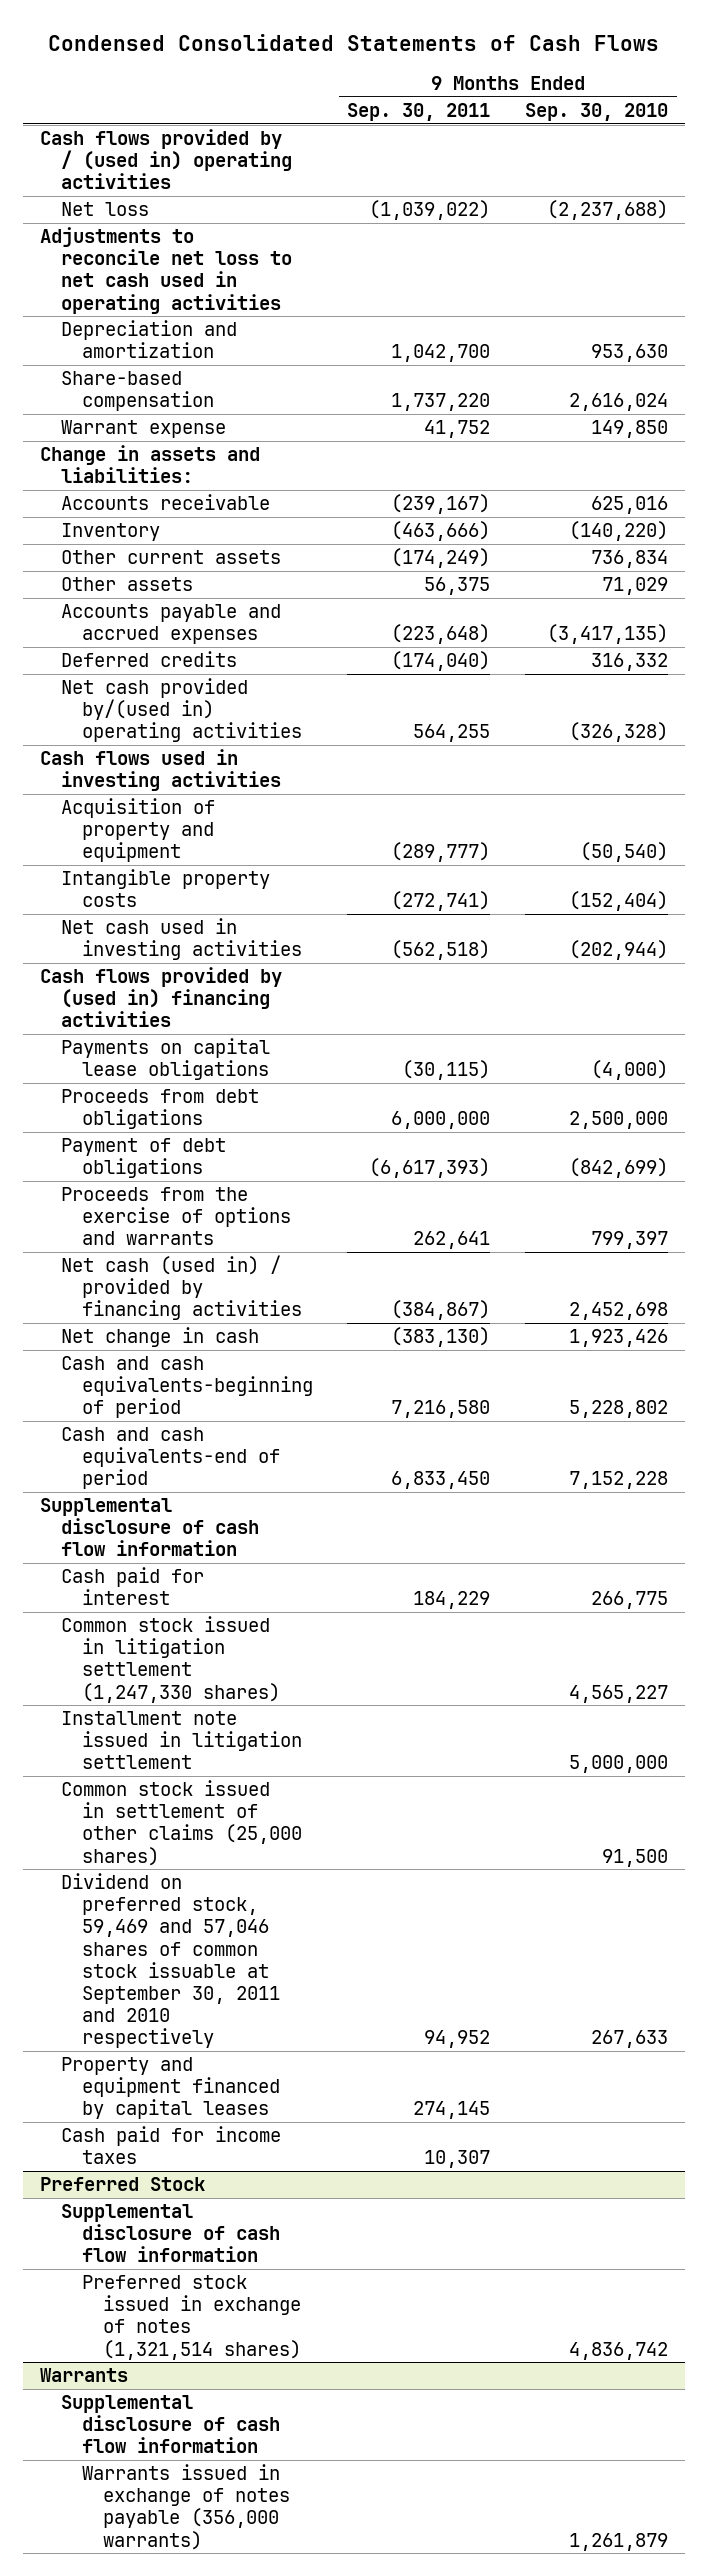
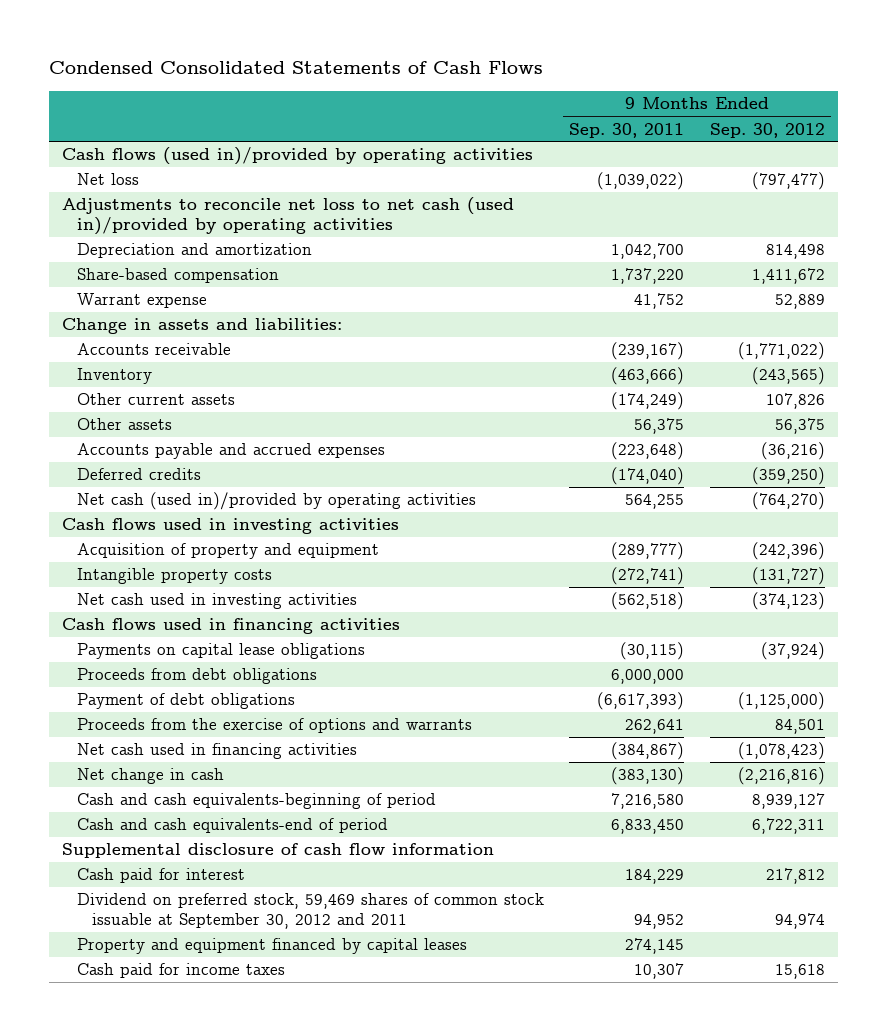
- | 9 Months Ended Sep. 30, 2011 | 9 Months Ended Sep. 30, 2010
+ | 9 Months Ended Sep. 30, 2011 | 9 Months Ended Sep. 30, 2012
- Cash flows provided by / (used in) operating activities
+ Cash flows (used in)/provided by operating activities
- Adjustments to reconcile net loss to net cash used in operating activities
+ Adjustments to reconcile net loss to net cash (used in)/provided by operating activities
- Net cash provided by/(used in) operating activities | 564,255 | (326,328)
+ Net cash (used in)/provided by operating activities | 564,255 | (764,270)
- Cash flows provided by (used in) financing activities
+ Cash flows used in financing activities
- Net cash (used in) / provided by financing activities | (384,867) | 2,452,698
+ Net cash used in financing activities | (384,867) | (1,078,423)
- Common stock issued in litigation settlement (1,247,330 shares) | | 4,565,227
- Installment note issued in litigation settlement | | 5,000,000
- Common stock issued in settlement of other claims (25,000 shares) | | 91,500
- Dividend on preferred stock, 59,469 and 57,046 shares of common stock issuable at September 30, 2011 and 2010 respectively | 94,952 | 267,633
+ Dividend on preferred stock, 59,469 shares of common stock issuable at September 30, 2012 and 2011 | 94,952 | 94,974
- Preferred Stock
- Supplemental disclosure of cash flow information
- Preferred stock issued in exchange of notes (1,321,514 shares) | | 4,836,742
- Warrants
- Supplemental disclosure of cash flow information
- Warrants issued in exchange of notes payable (356,000 warrants) | | 1,261,879

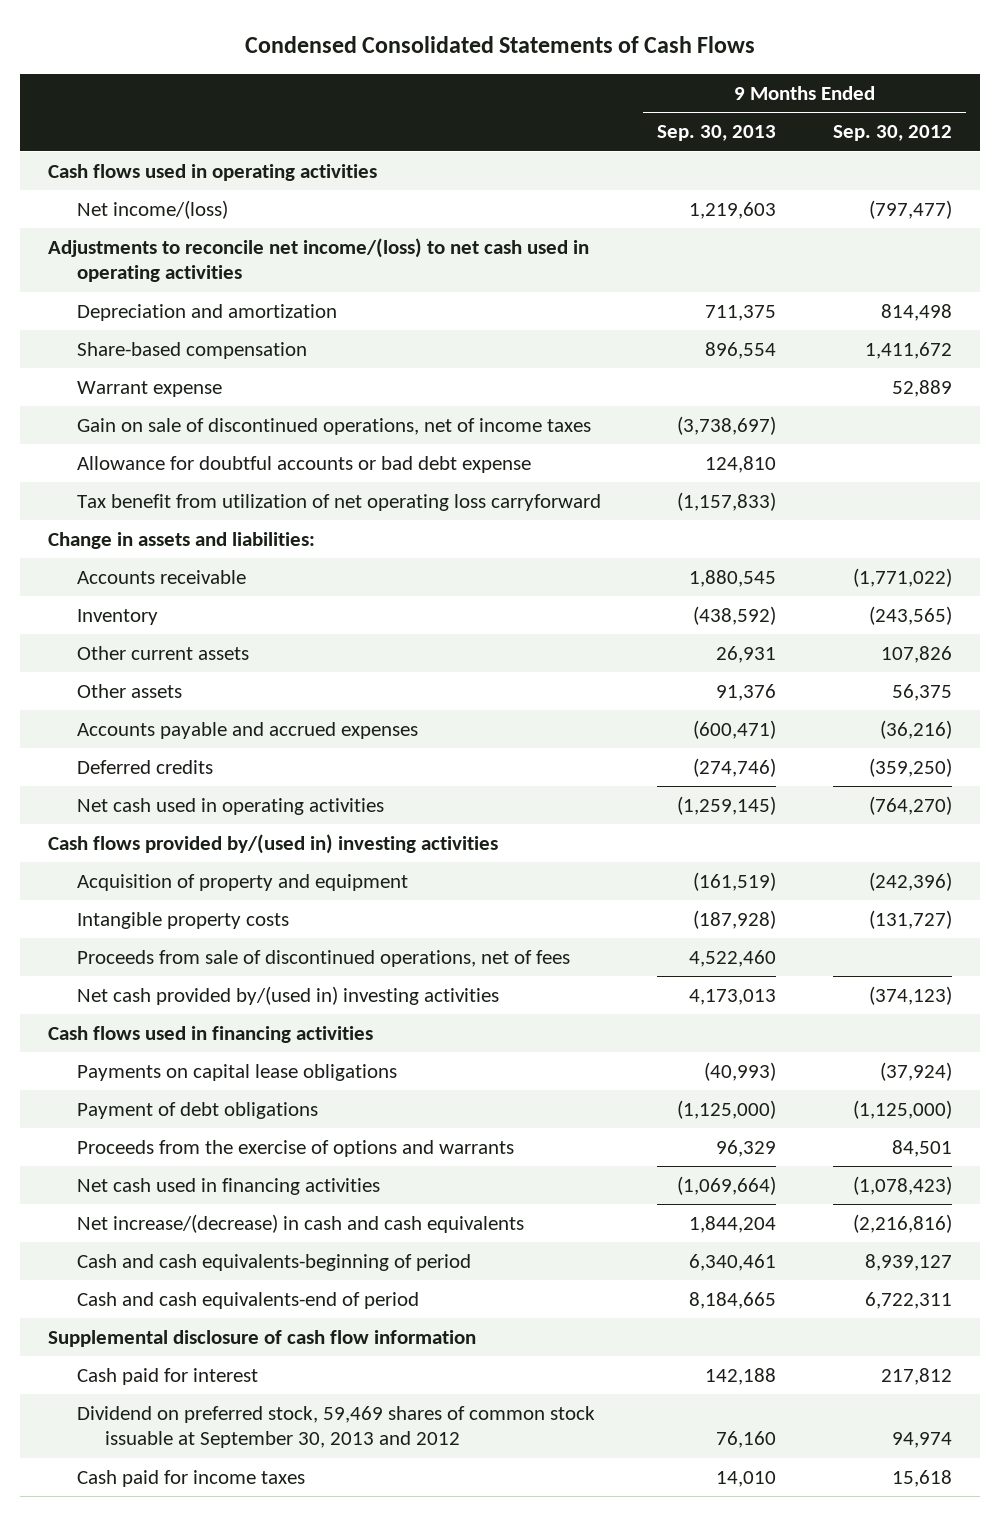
- | 9 Months Ended Sep. 30, 2011 | 9 Months Ended Sep. 30, 2012
+ | 9 Months Ended Sep. 30, 2013 | 9 Months Ended Sep. 30, 2012
- Cash flows (used in)/provided by operating activities
- Net loss | (1,039,022) | (797,477)
- Adjustments to reconcile net loss to net cash (used in)/provided by operating activities
+ Cash flows used in operating activities
+ Net income/(loss) | 1,219,603 | (797,477)
+ Adjustments to reconcile net income/(loss) to net cash used in operating activities
+ Gain on sale of discontinued operations, net of income taxes | (3,738,697) |
+ Allowance for doubtful accounts or bad debt expense | 124,810 |
+ Tax benefit from utilization of net operating loss carryforward | (1,157,833) |
- Net cash (used in)/provided by operating activities | 564,255 | (764,270)
- Cash flows used in investing activities
+ Net cash used in operating activities | (1,259,145) | (764,270)
+ Cash flows provided by/(used in) investing activities
- Net cash used in investing activities | (562,518) | (374,123)
+ Proceeds from sale of discontinued operations, net of fees | 4,522,460 |
+ Net cash provided by/(used in) investing activities | 4,173,013 | (374,123)
- Proceeds from debt obligations | 6,000,000 |
- Net change in cash | (383,130) | (2,216,816)
+ Net increase/(decrease) in cash and cash equivalents | 1,844,204 | (2,216,816)
- Dividend on preferred stock, 59,469 shares of common stock issuable at September 30, 2012 and 2011 | 94,952 | 94,974
- Property and equipment financed by capital leases | 274,145 |
+ Dividend on preferred stock, 59,469 shares of common stock issuable at September 30, 2013 and 2012 | 76,160 | 94,974

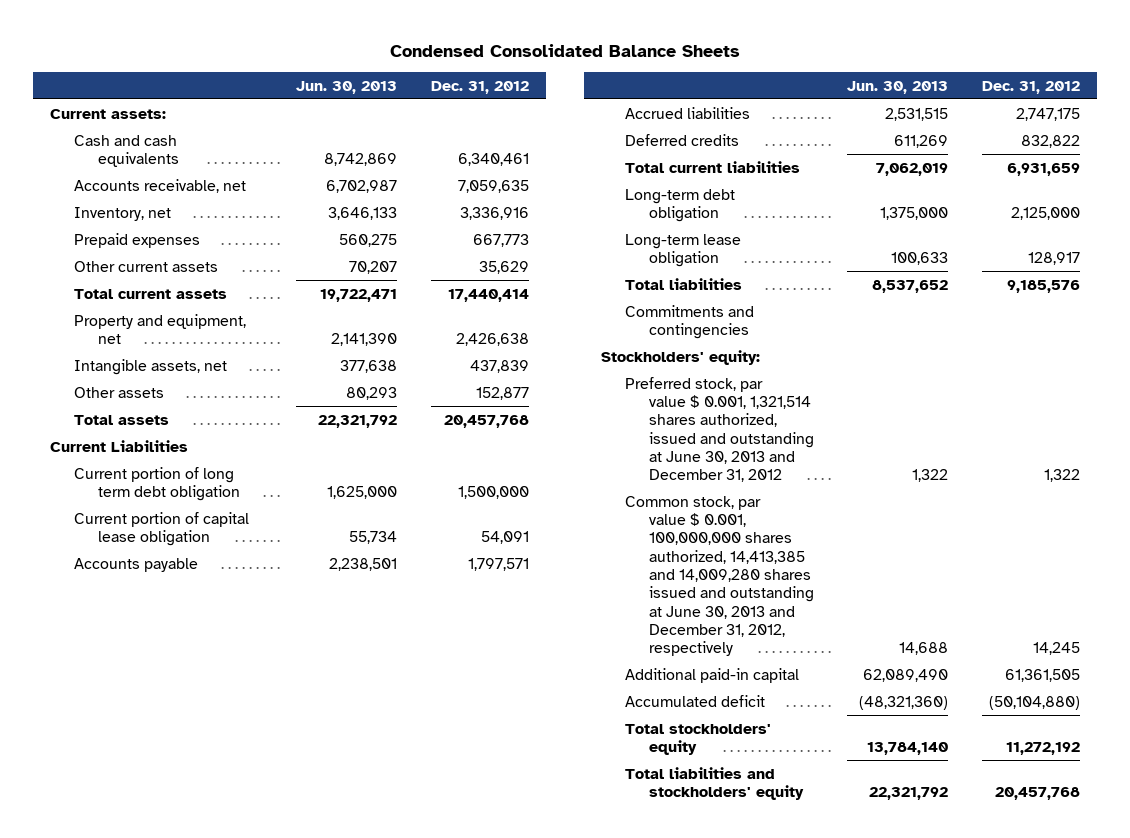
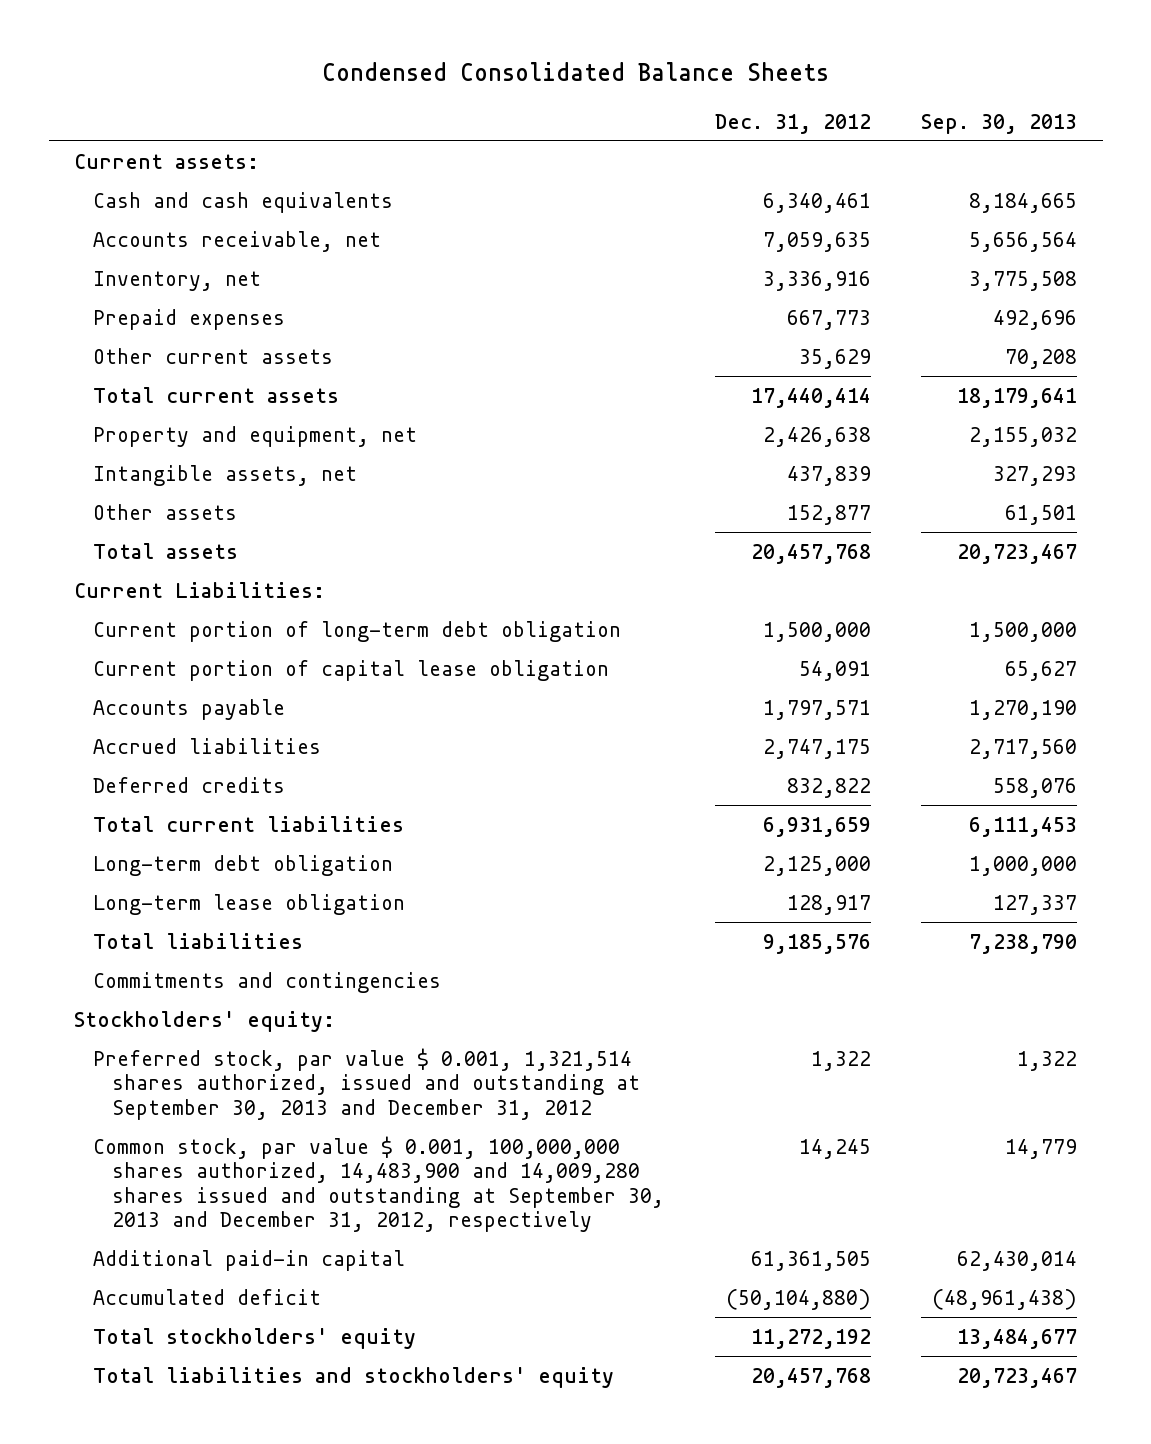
- | Jun. 30, 2013 | Dec. 31, 2012
+ | Dec. 31, 2012 | Sep. 30, 2013
- Current Liabilities
- Current portion of long term debt obligation | 1,625,000 | 1,500,000
+ Current Liabilities:
+ Current portion of long-term debt obligation | 1,500,000 | 1,500,000
- Preferred stock, par value $ 0.001, 1,321,514 shares authorized, issued and outstanding at June 30, 2013 and December 31, 2012 | 1,322 | 1,322
- Common stock, par value $ 0.001, 100,000,000 shares authorized, 14,413,385 and 14,009,280 shares issued and outstanding at June 30, 2013 and December 31, 2012, respectively | 14,688 | 14,245
+ Preferred stock, par value $ 0.001, 1,321,514 shares authorized, issued and outstanding at September 30, 2013 and December 31, 2012 | 1,322 | 1,322
+ Common stock, par value $ 0.001, 100,000,000 shares authorized, 14,483,900 and 14,009,280 shares issued and outstanding at September 30, 2013 and December 31, 2012, respectively | 14,245 | 14,779

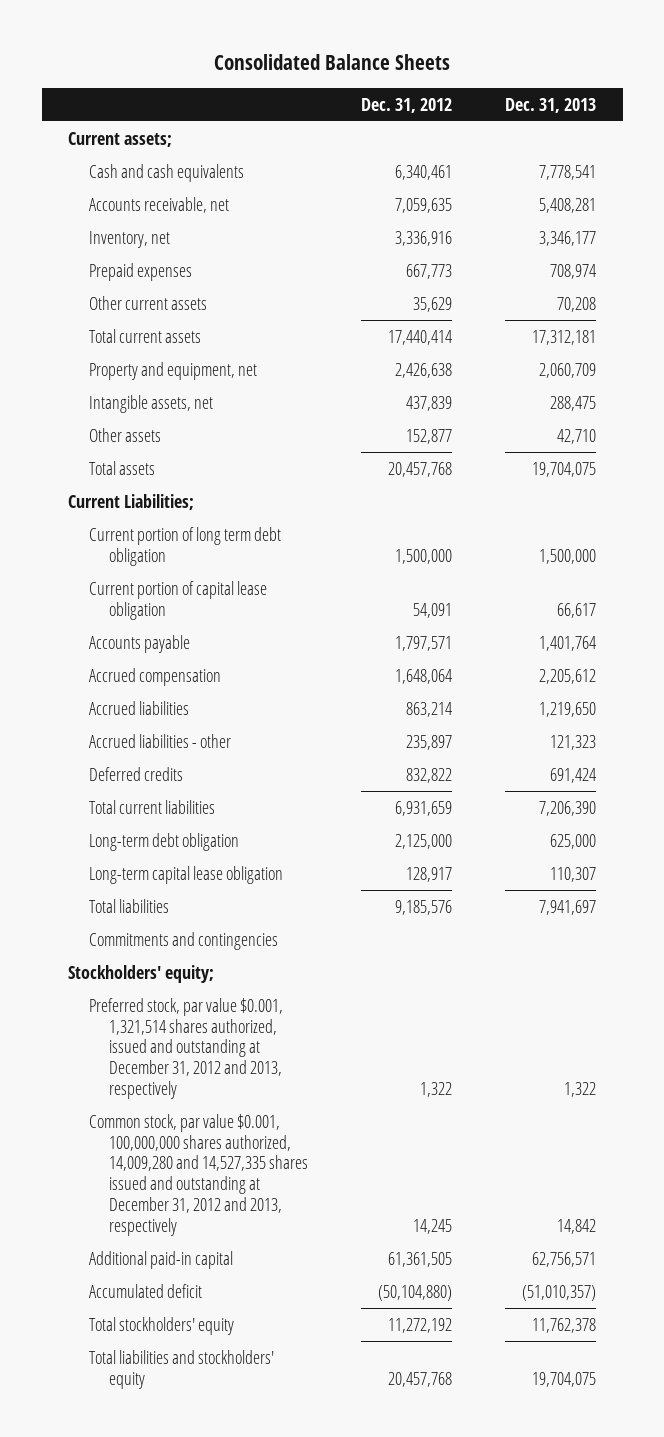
- Condensed Consolidated Balance Sheets
+ Consolidated Balance Sheets
- | Dec. 31, 2012 | Sep. 30, 2013
+ | Dec. 31, 2012 | Dec. 31, 2013
- Current assets:
+ Current assets;
- Current Liabilities:
- Current portion of long-term debt obligation | 1,500,000 | 1,500,000
+ Current Liabilities;
+ Current portion of long term debt obligation | 1,500,000 | 1,500,000
- Accrued liabilities | 2,747,175 | 2,717,560
+ Accrued compensation | 1,648,064 | 2,205,612
+ Accrued liabilities | 863,214 | 1,219,650
+ Accrued liabilities - other | 235,897 | 121,323
- Long-term lease obligation | 128,917 | 127,337
+ Long-term capital lease obligation | 128,917 | 110,307
- Stockholders' equity:
- Preferred stock, par value $ 0.001, 1,321,514 shares authorized, issued and outstanding at September 30, 2013 and December 31, 2012 | 1,322 | 1,322
- Common stock, par value $ 0.001, 100,000,000 shares authorized, 14,483,900 and 14,009,280 shares issued and outstanding at September 30, 2013 and December 31, 2012, respectively | 14,245 | 14,779
+ Stockholders' equity;
+ Preferred stock, par value $0.001, 1,321,514 shares authorized, issued and outstanding at December 31, 2012 and 2013, respectively | 1,322 | 1,322
+ Common stock, par value $0.001, 100,000,000 shares authorized, 14,009,280 and 14,527,335 shares issued and outstanding at December 31, 2012 and 2013, respectively | 14,245 | 14,842

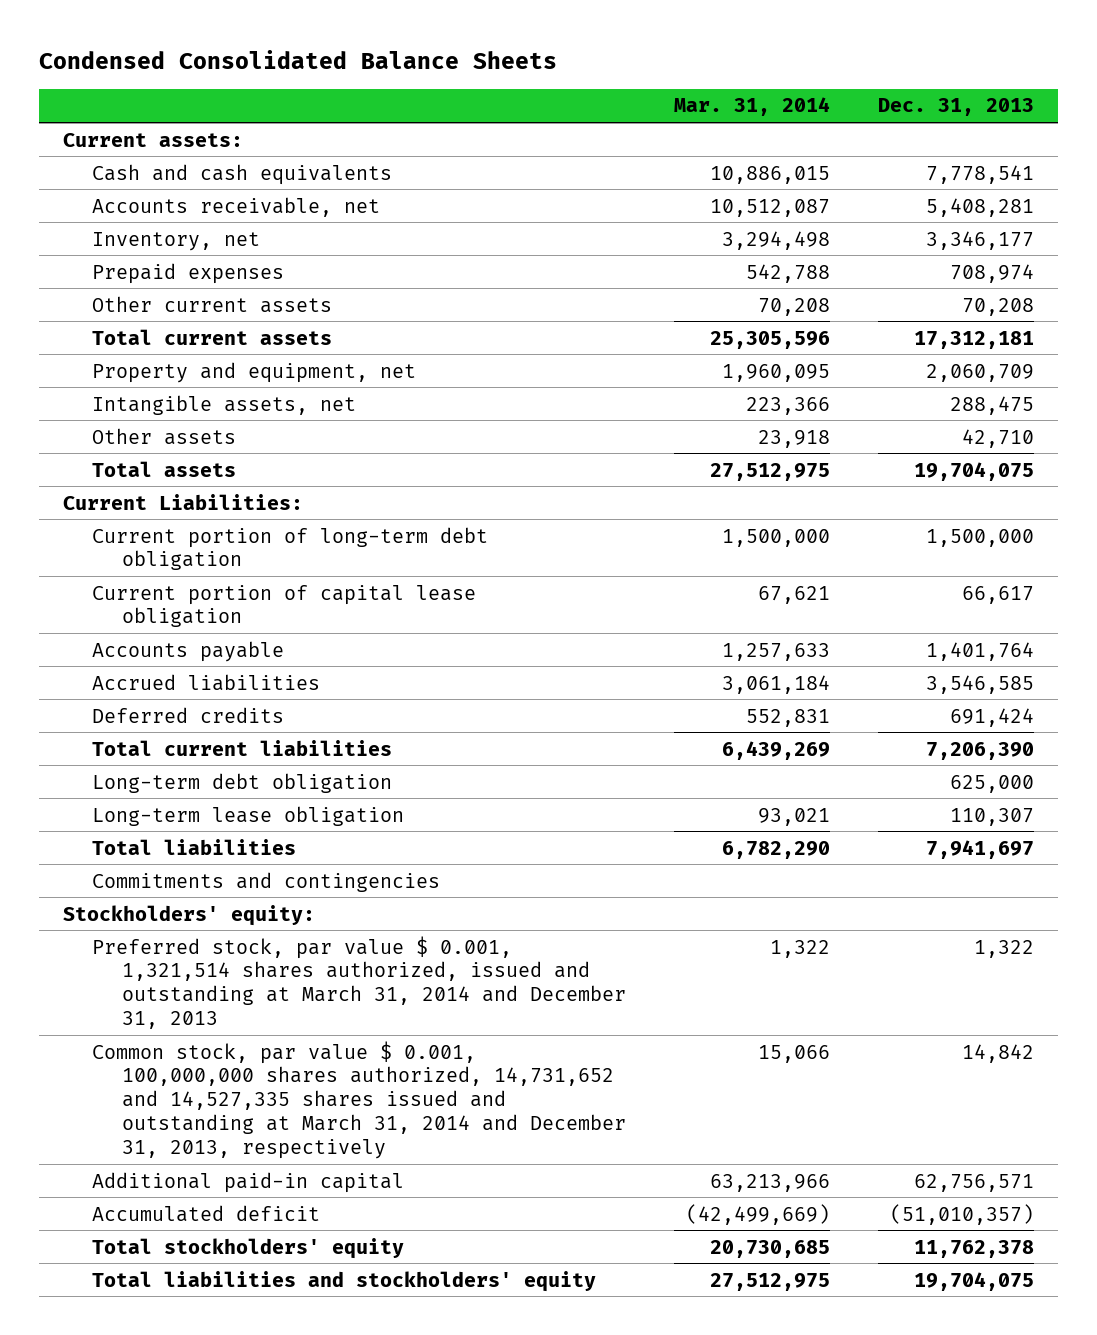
- Consolidated Balance Sheets
+ Condensed Consolidated Balance Sheets
- | Dec. 31, 2012 | Dec. 31, 2013
+ | Mar. 31, 2014 | Dec. 31, 2013
- Current assets;
+ Current assets:
- Current Liabilities;
- Current portion of long term debt obligation | 1,500,000 | 1,500,000
+ Current Liabilities:
+ Current portion of long-term debt obligation | 1,500,000 | 1,500,000
- Accrued compensation | 1,648,064 | 2,205,612
- Accrued liabilities | 863,214 | 1,219,650
- Accrued liabilities - other | 235,897 | 121,323
+ Accrued liabilities | 3,061,184 | 3,546,585
- Long-term capital lease obligation | 128,917 | 110,307
+ Long-term lease obligation | 93,021 | 110,307
- Stockholders' equity;
- Preferred stock, par value $0.001, 1,321,514 shares authorized, issued and outstanding at December 31, 2012 and 2013, respectively | 1,322 | 1,322
- Common stock, par value $0.001, 100,000,000 shares authorized, 14,009,280 and 14,527,335 shares issued and outstanding at December 31, 2012 and 2013, respectively | 14,245 | 14,842
+ Stockholders' equity:
+ Preferred stock, par value $ 0.001, 1,321,514 shares authorized, issued and outstanding at March 31, 2014 and December 31, 2013 | 1,322 | 1,322
+ Common stock, par value $ 0.001, 100,000,000 shares authorized, 14,731,652 and 14,527,335 shares issued and outstanding at March 31, 2014 and December 31, 2013, respectively | 15,066 | 14,842

